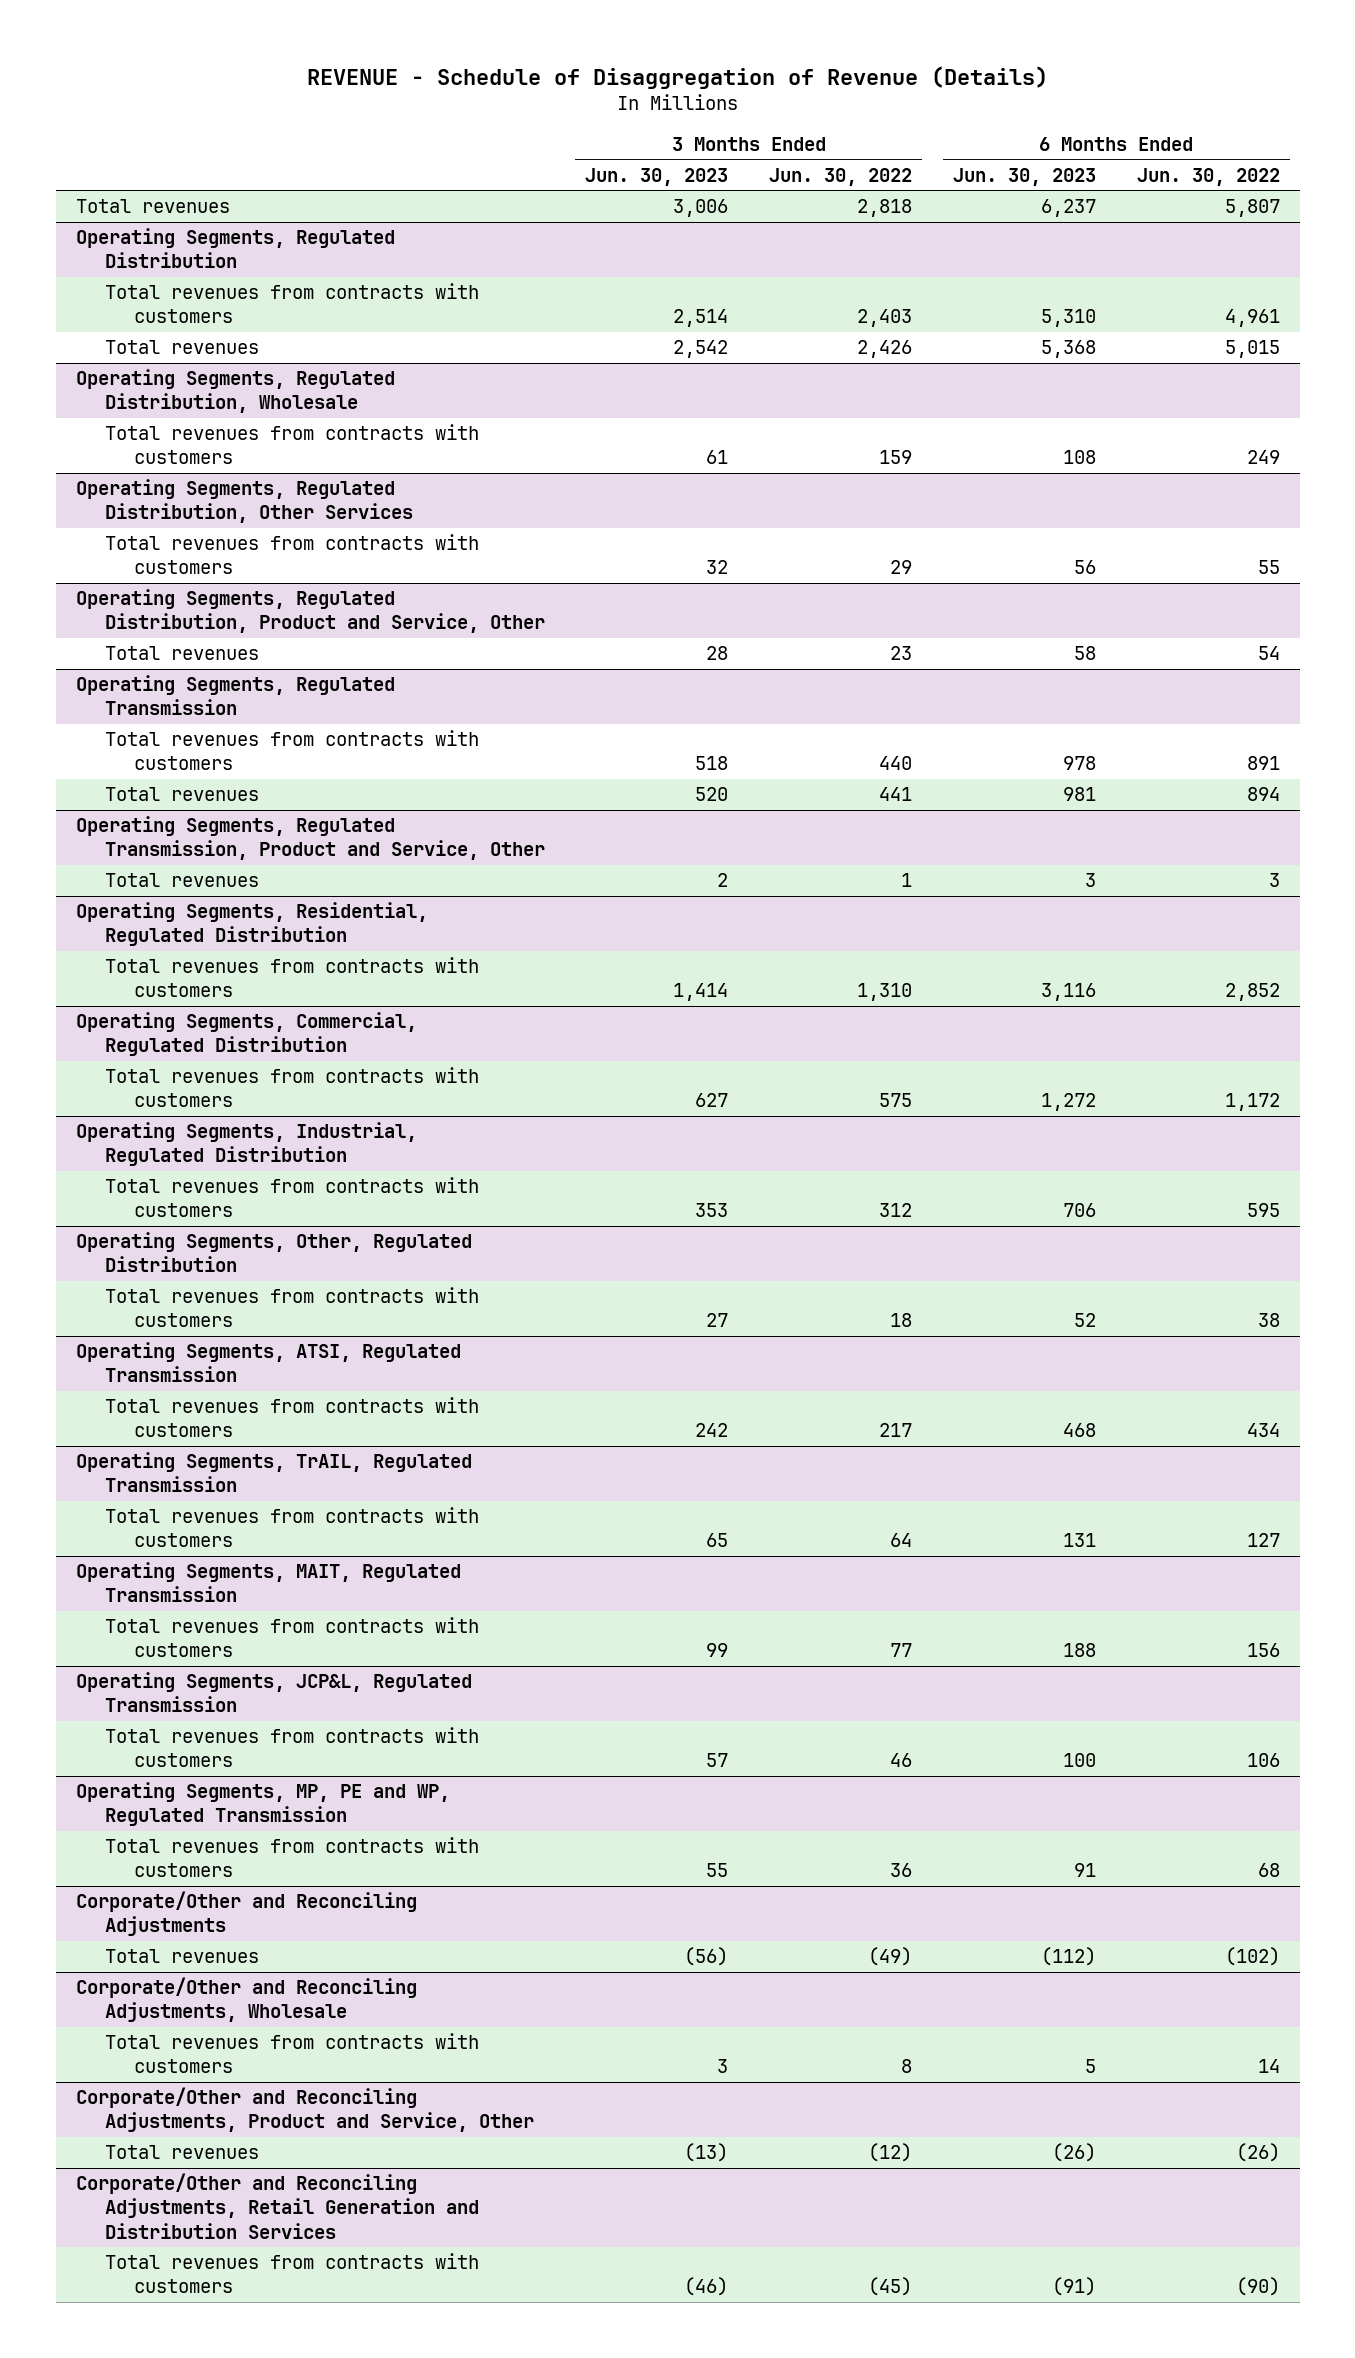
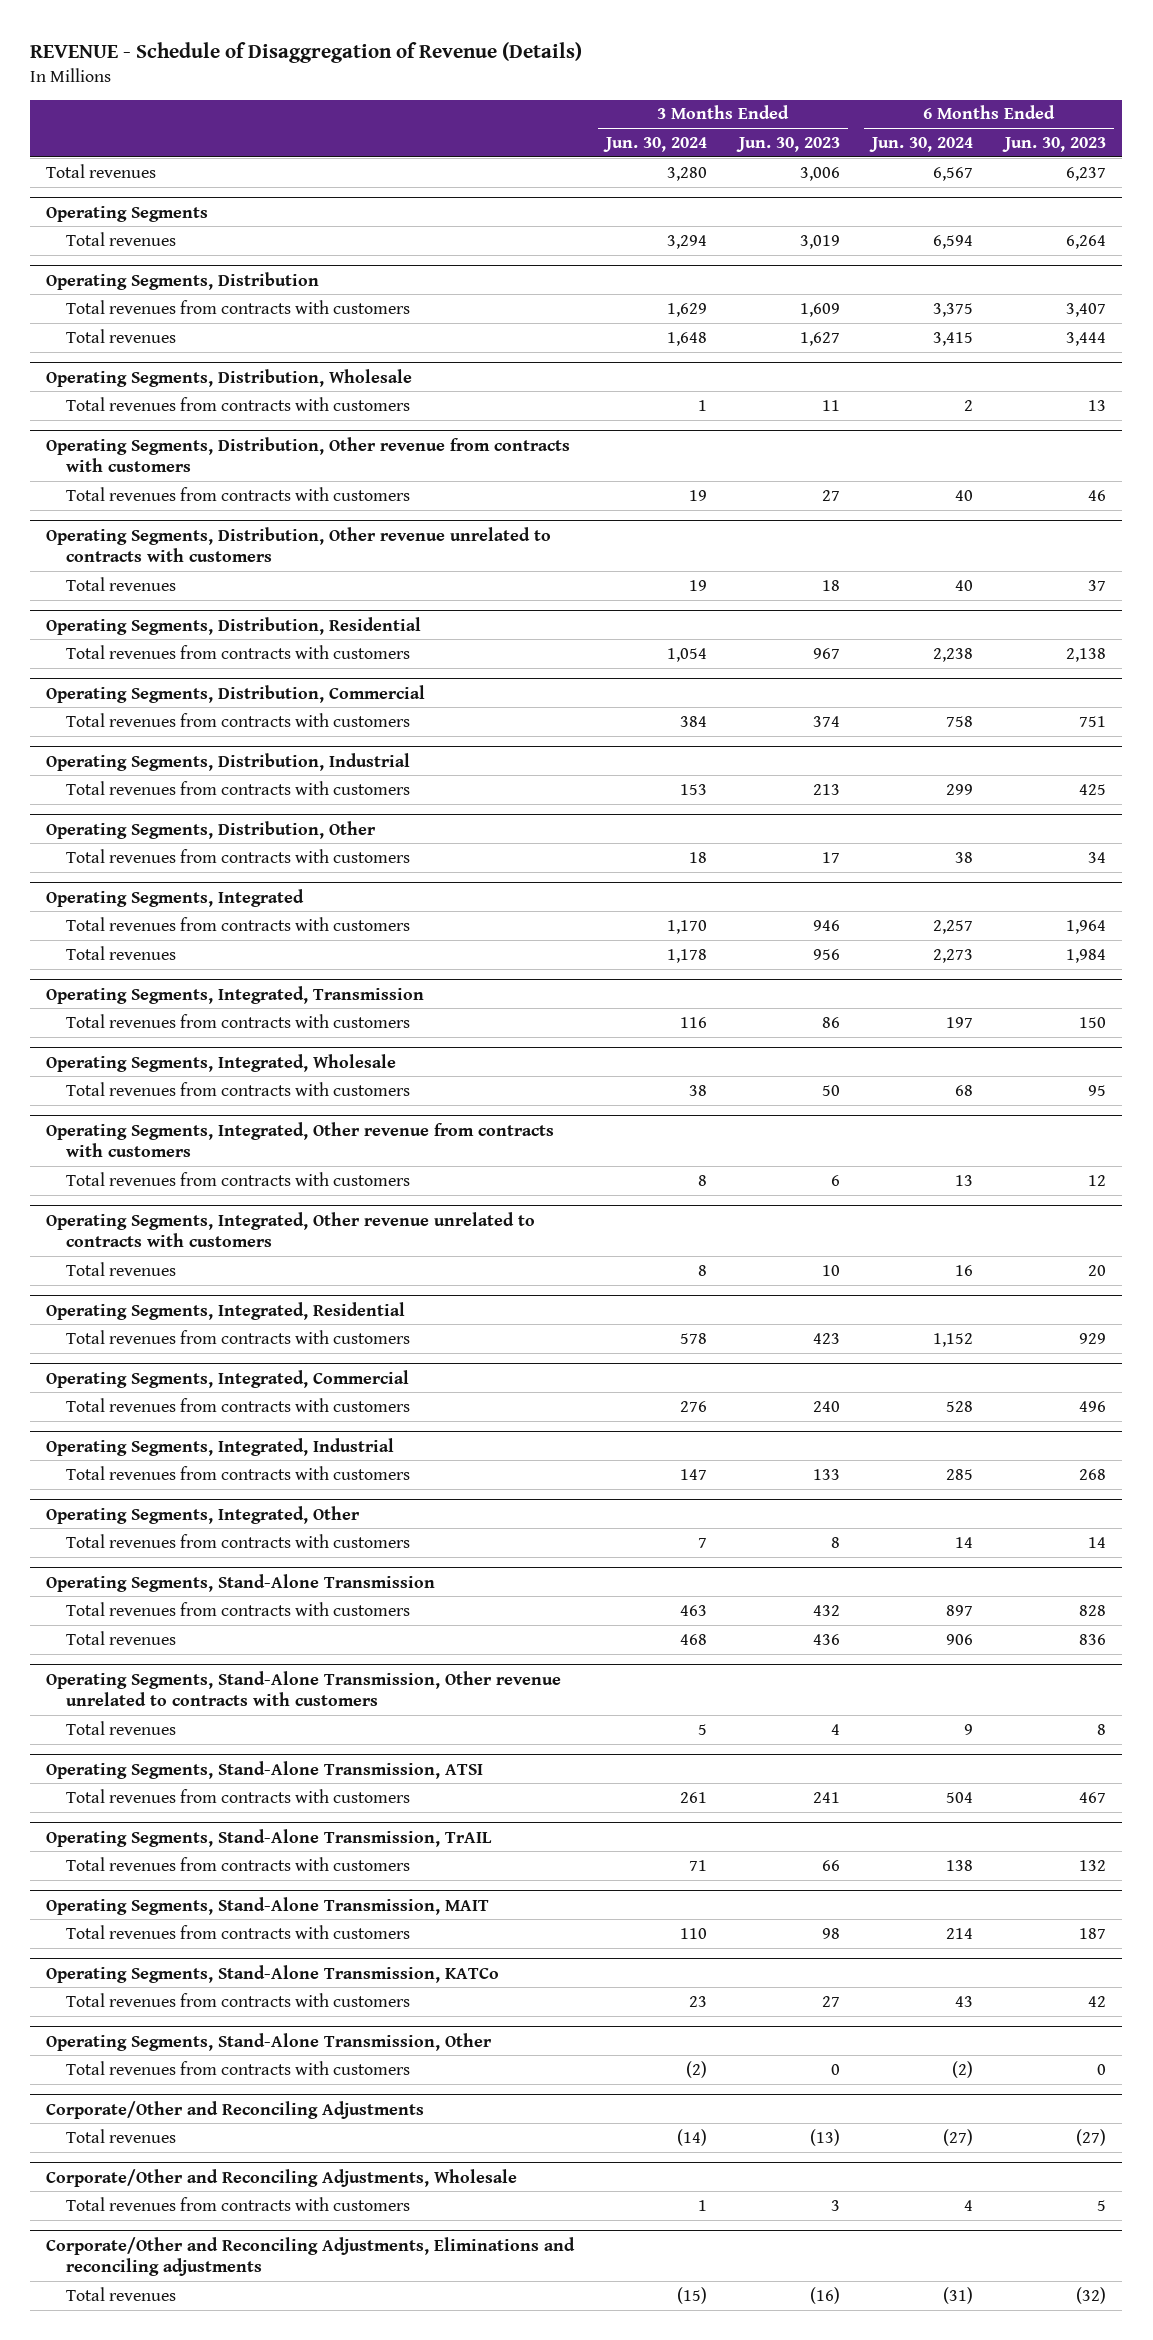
- | 3 Months Ended Jun. 30, 2023 | 3 Months Ended Jun. 30, 2022 | 6 Months Ended Jun. 30, 2023 | 6 Months Ended Jun. 30, 2022
+ | 3 Months Ended Jun. 30, 2024 | 3 Months Ended Jun. 30, 2023 | 6 Months Ended Jun. 30, 2024 | 6 Months Ended Jun. 30, 2023
- Operating Segments, Regulated Distribution
- Total revenues from contracts with customers | 2,514 | 2,403 | 5,310 | 4,961
- Total revenues | 2,542 | 2,426 | 5,368 | 5,015
- Operating Segments, Regulated Distribution, Wholesale
- Total revenues from contracts with customers | 61 | 159 | 108 | 249
- Operating Segments, Regulated Distribution, Other Services
- Total revenues from contracts with customers | 32 | 29 | 56 | 55
- Operating Segments, Regulated Distribution, Product and Service, Other
- Total revenues | 28 | 23 | 58 | 54
- Operating Segments, Regulated Transmission
- Total revenues from contracts with customers | 518 | 440 | 978 | 891
- Total revenues | 520 | 441 | 981 | 894
- Operating Segments, Regulated Transmission, Product and Service, Other
- Total revenues | 2 | 1 | 3 | 3
- Operating Segments, Residential, Regulated Distribution
- Total revenues from contracts with customers | 1,414 | 1,310 | 3,116 | 2,852
- Operating Segments, Commercial, Regulated Distribution
- Total revenues from contracts with customers | 627 | 575 | 1,272 | 1,172
- Operating Segments, Industrial, Regulated Distribution
- Total revenues from contracts with customers | 353 | 312 | 706 | 595
- Operating Segments, Other, Regulated Distribution
- Total revenues from contracts with customers | 27 | 18 | 52 | 38
- Operating Segments, ATSI, Regulated Transmission
- Total revenues from contracts with customers | 242 | 217 | 468 | 434
- Operating Segments, TrAIL, Regulated Transmission
- Total revenues from contracts with customers | 65 | 64 | 131 | 127
- Operating Segments, MAIT, Regulated Transmission
- Total revenues from contracts with customers | 99 | 77 | 188 | 156
- Operating Segments, JCP&L, Regulated Transmission
- Total revenues from contracts with customers | 57 | 46 | 100 | 106
- Operating Segments, MP, PE and WP, Regulated Transmission
- Total revenues from contracts with customers | 55 | 36 | 91 | 68
+ Operating Segments
+ Total revenues | 3,294 | 3,019 | 6,594 | 6,264
+ Operating Segments, Distribution
+ Total revenues from contracts with customers | 1,629 | 1,609 | 3,375 | 3,407
+ Total revenues | 1,648 | 1,627 | 3,415 | 3,444
+ Operating Segments, Distribution, Wholesale
+ Total revenues from contracts with customers | 1 | 11 | 2 | 13
+ Operating Segments, Distribution, Other revenue from contracts with customers
+ Total revenues from contracts with customers | 19 | 27 | 40 | 46
+ Operating Segments, Distribution, Other revenue unrelated to contracts with customers
+ Total revenues | 19 | 18 | 40 | 37
+ Operating Segments, Distribution, Residential
+ Total revenues from contracts with customers | 1,054 | 967 | 2,238 | 2,138
+ Operating Segments, Distribution, Commercial
+ Total revenues from contracts with customers | 384 | 374 | 758 | 751
+ Operating Segments, Distribution, Industrial
+ Total revenues from contracts with customers | 153 | 213 | 299 | 425
+ Operating Segments, Distribution, Other
+ Total revenues from contracts with customers | 18 | 17 | 38 | 34
+ Operating Segments, Integrated
+ Total revenues from contracts with customers | 1,170 | 946 | 2,257 | 1,964
+ Total revenues | 1,178 | 956 | 2,273 | 1,984
+ Operating Segments, Integrated, Transmission
+ Total revenues from contracts with customers | 116 | 86 | 197 | 150
+ Operating Segments, Integrated, Wholesale
+ Total revenues from contracts with customers | 38 | 50 | 68 | 95
+ Operating Segments, Integrated, Other revenue from contracts with customers
+ Total revenues from contracts with customers | 8 | 6 | 13 | 12
+ Operating Segments, Integrated, Other revenue unrelated to contracts with customers
+ Total revenues | 8 | 10 | 16 | 20
+ Operating Segments, Integrated, Residential
+ Total revenues from contracts with customers | 578 | 423 | 1,152 | 929
+ Operating Segments, Integrated, Commercial
+ Total revenues from contracts with customers | 276 | 240 | 528 | 496
+ Operating Segments, Integrated, Industrial
+ Total revenues from contracts with customers | 147 | 133 | 285 | 268
+ Operating Segments, Integrated, Other
+ Total revenues from contracts with customers | 7 | 8 | 14 | 14
+ Operating Segments, Stand-Alone Transmission
+ Total revenues from contracts with customers | 463 | 432 | 897 | 828
+ Total revenues | 468 | 436 | 906 | 836
+ Operating Segments, Stand-Alone Transmission, Other revenue unrelated to contracts with customers
+ Total revenues | 5 | 4 | 9 | 8
+ Operating Segments, Stand-Alone Transmission, ATSI
+ Total revenues from contracts with customers | 261 | 241 | 504 | 467
+ Operating Segments, Stand-Alone Transmission, TrAIL
+ Total revenues from contracts with customers | 71 | 66 | 138 | 132
+ Operating Segments, Stand-Alone Transmission, MAIT
+ Total revenues from contracts with customers | 110 | 98 | 214 | 187
+ Operating Segments, Stand-Alone Transmission, KATCo
+ Total revenues from contracts with customers | 23 | 27 | 43 | 42
+ Operating Segments, Stand-Alone Transmission, Other
+ Total revenues from contracts with customers | (2) | 0 | (2) | 0
@ Corporate/Other and Reconciling Adjustments
- Total revenues | (56) | (49) | (112) | (102)
+ Total revenues | (14) | (13) | (27) | (27)
- Corporate/Other and Reconciling Adjustments, Product and Service, Other
- Total revenues | (13) | (12) | (26) | (26)
- Corporate/Other and Reconciling Adjustments, Retail Generation and Distribution Services
- Total revenues from contracts with customers | (46) | (45) | (91) | (90)
+ Corporate/Other and Reconciling Adjustments, Eliminations and reconciling adjustments
+ Total revenues | (15) | (16) | (31) | (32)

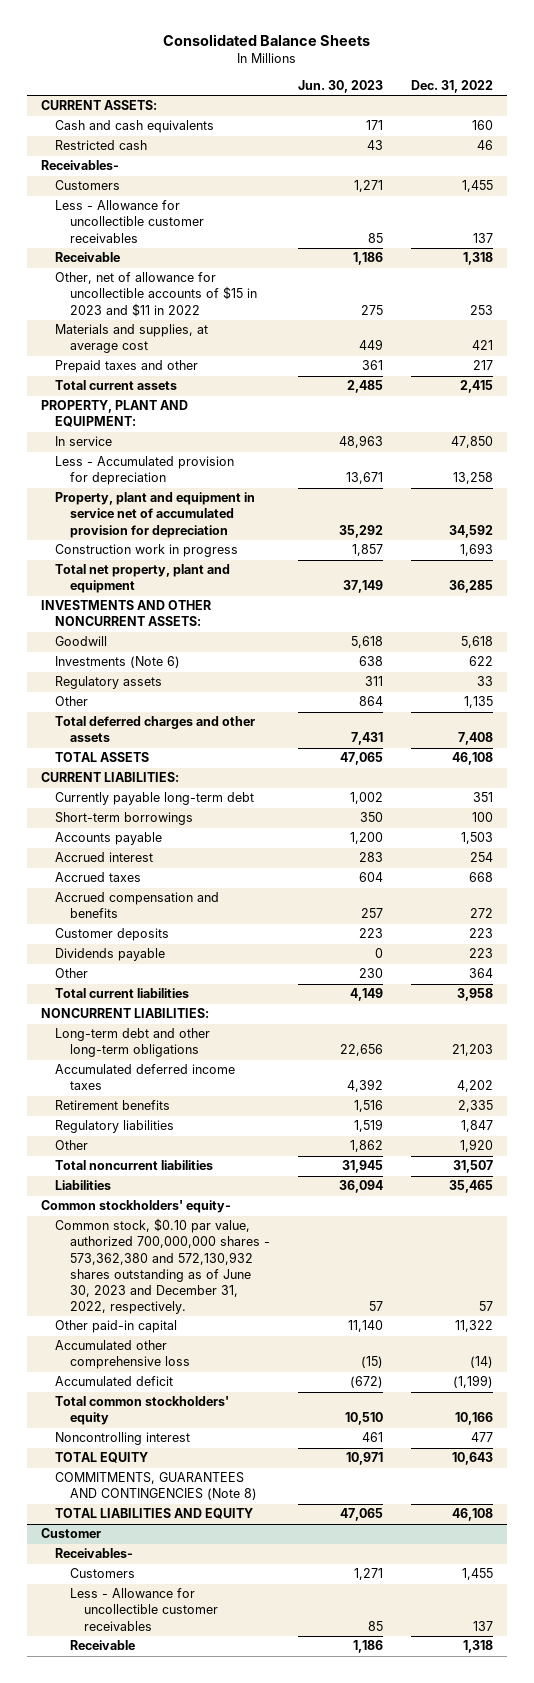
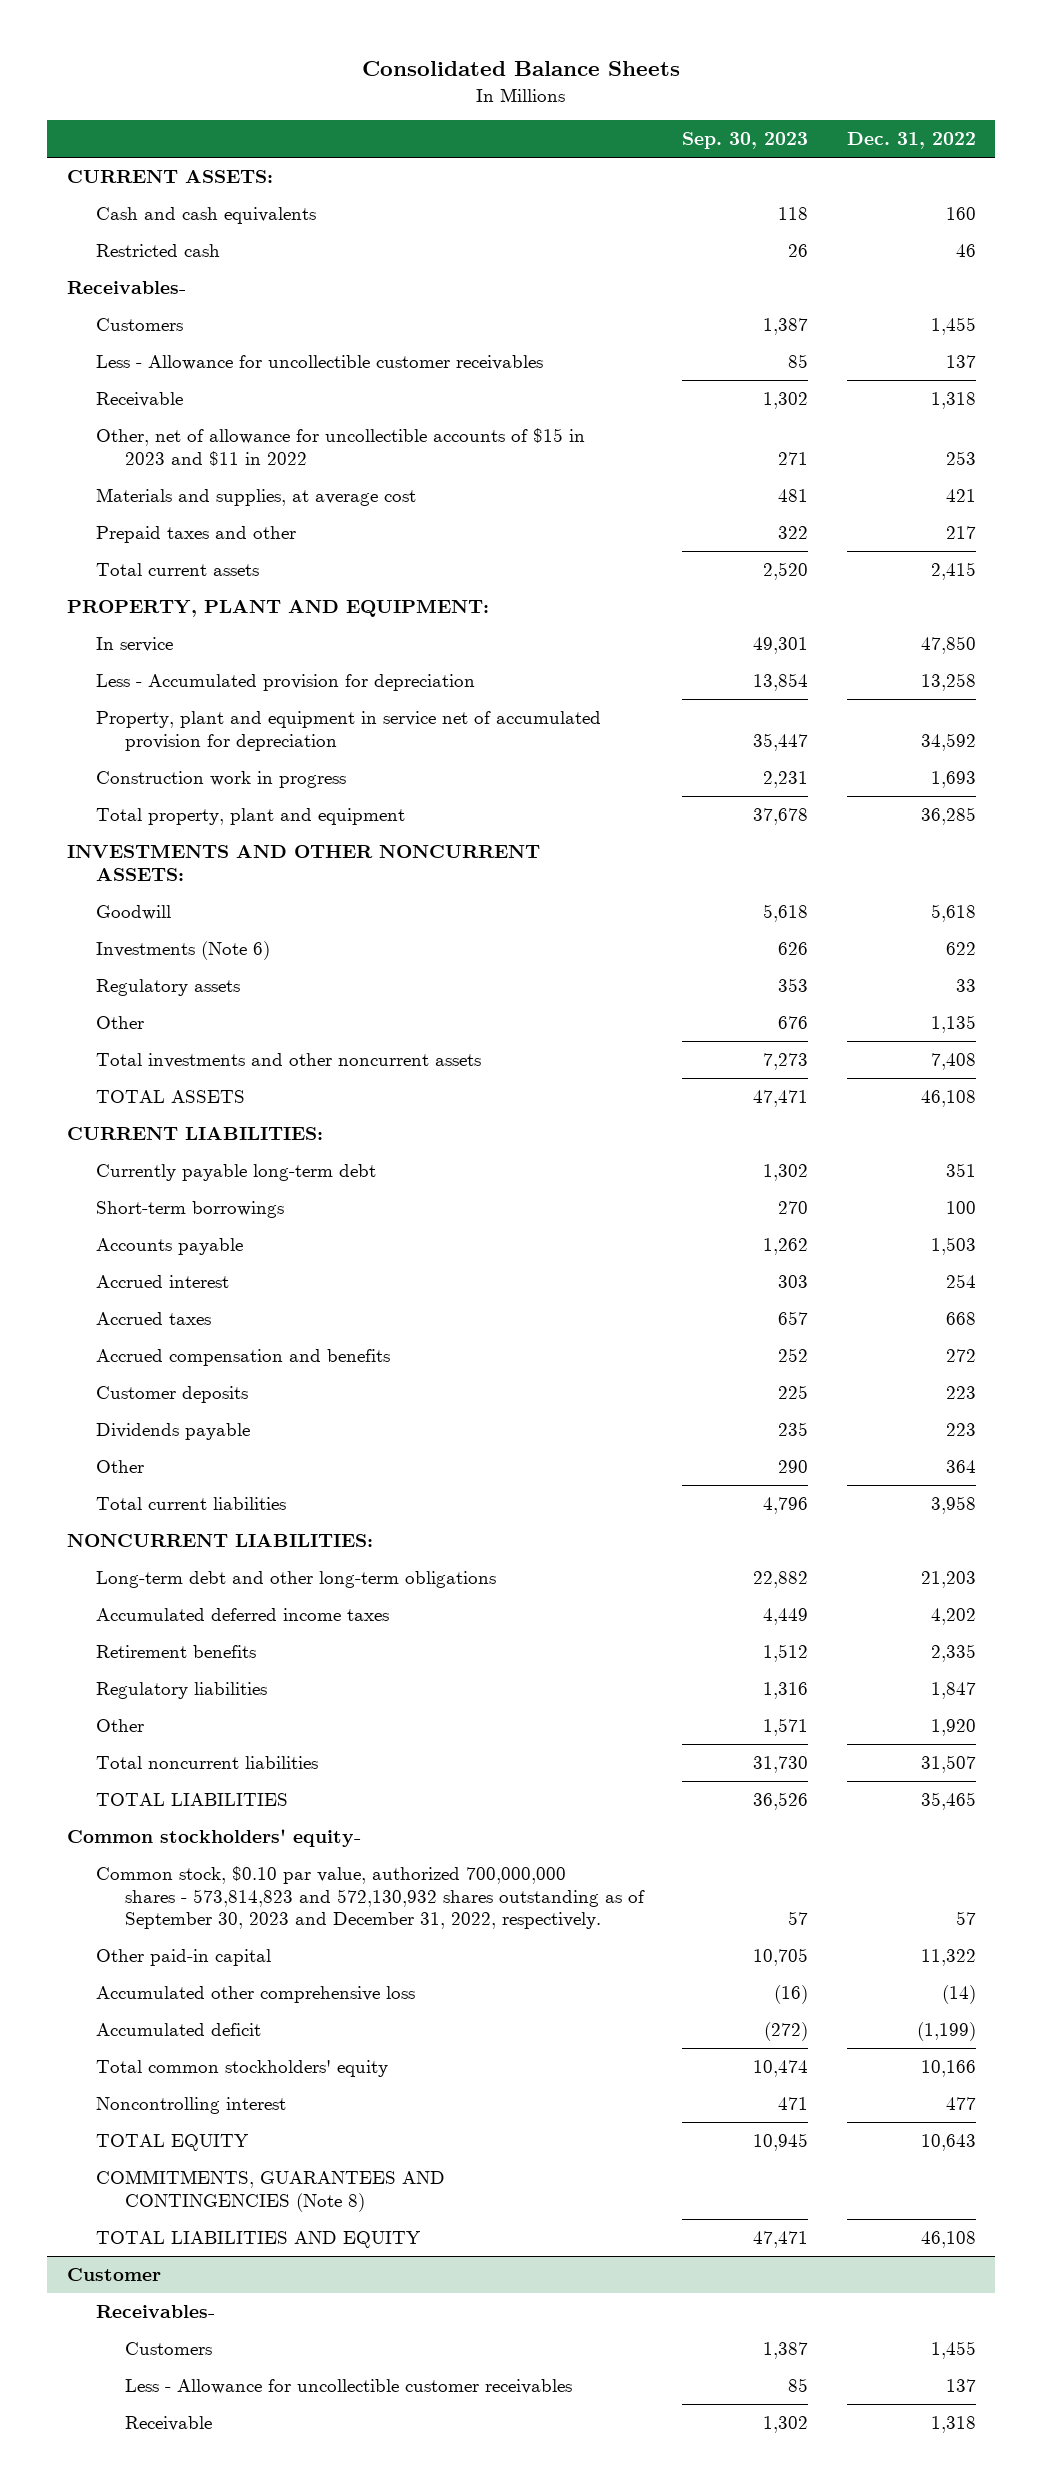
- | Jun. 30, 2023 | Dec. 31, 2022
+ | Sep. 30, 2023 | Dec. 31, 2022
- Total net property, plant and equipment | 37,149 | 36,285
+ Total property, plant and equipment | 37,678 | 36,285
- Total deferred charges and other assets | 7,431 | 7,408
+ Total investments and other noncurrent assets | 7,273 | 7,408
- Liabilities | 36,094 | 35,465
+ TOTAL LIABILITIES | 36,526 | 35,465
- Common stock, $0.10 par value, authorized 700,000,000 shares - 573,362,380 and 572,130,932 shares outstanding as of June 30, 2023 and December 31, 2022, respectively. | 57 | 57
+ Common stock, $0.10 par value, authorized 700,000,000 shares - 573,814,823 and 572,130,932 shares outstanding as of September 30, 2023 and December 31, 2022, respectively. | 57 | 57

